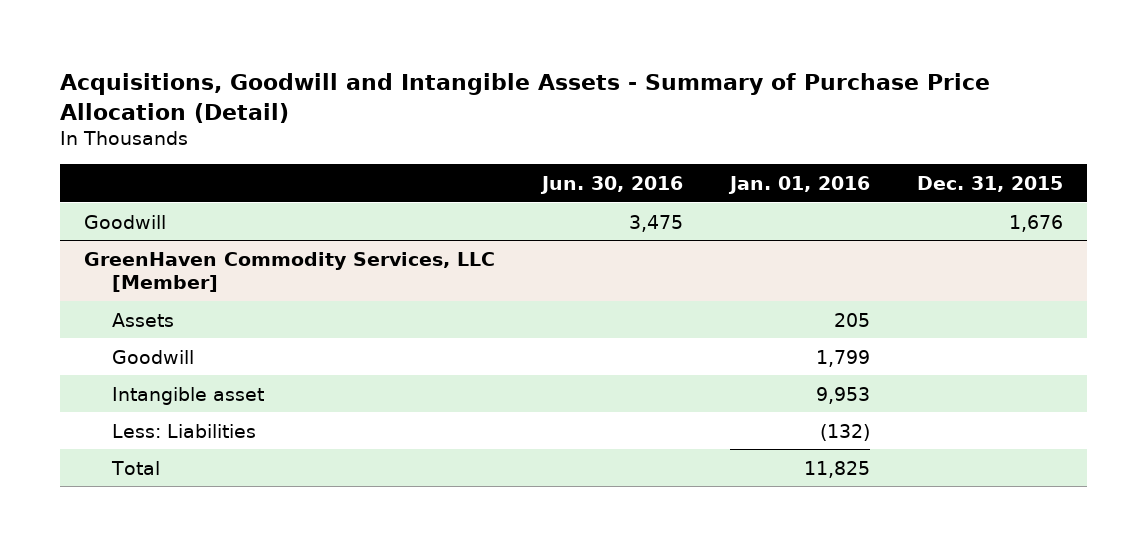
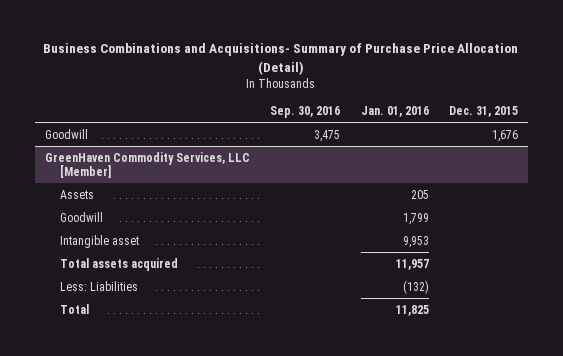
- Acquisitions, Goodwill and Intangible Assets - Summary of Purchase Price Allocation (Detail)
+ Business Combinations and Acquisitions- Summary of Purchase Price Allocation (Detail)
- | Jun. 30, 2016 | Jan. 01, 2016 | Dec. 31, 2015
+ | Sep. 30, 2016 | Jan. 01, 2016 | Dec. 31, 2015
@ GreenHaven Commodity Services, LLC [Member]
+ Total assets acquired | | 11,957 |

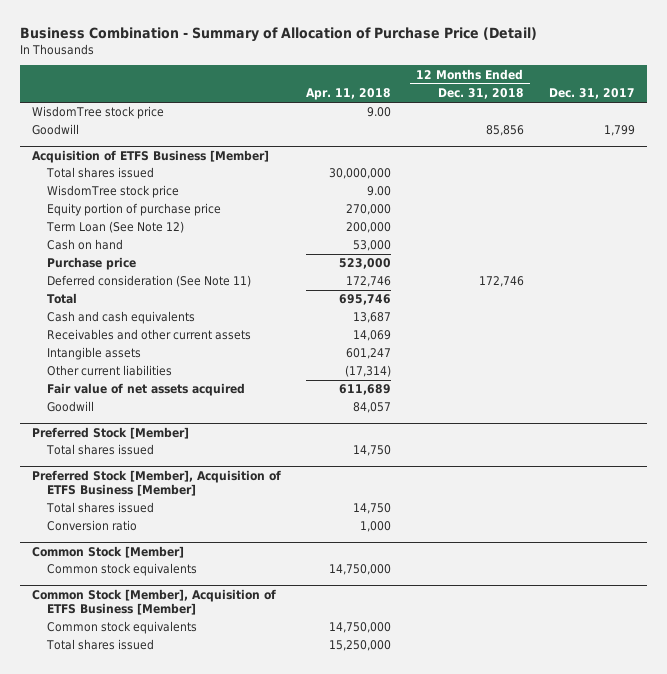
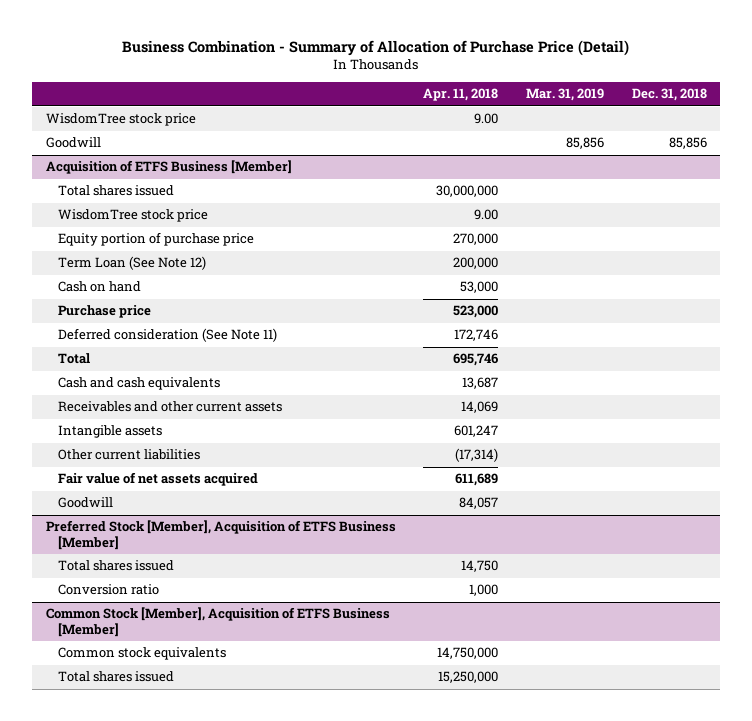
- | Apr. 11, 2018 | 12 Months Ended Dec. 31, 2018 | Dec. 31, 2017
+ | Apr. 11, 2018 | Mar. 31, 2019 | Dec. 31, 2018
- Preferred Stock [Member]
- Total shares issued | 14,750 | |
- Common Stock [Member]
- Common stock equivalents | 14,750,000 | |

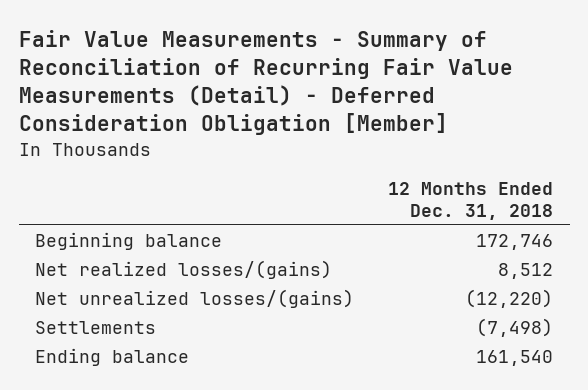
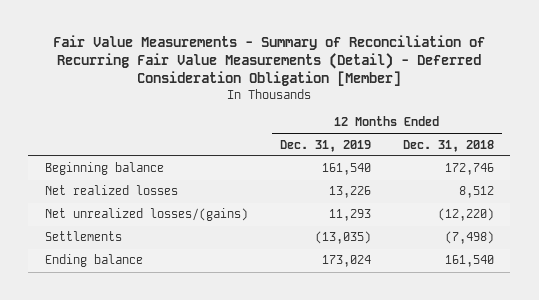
- | 12 Months Ended Dec. 31, 2018
+ | 12 Months Ended Dec. 31, 2019 | 12 Months Ended Dec. 31, 2018
- Net realized losses/(gains) | 8,512
+ Net realized losses | 13,226 | 8,512

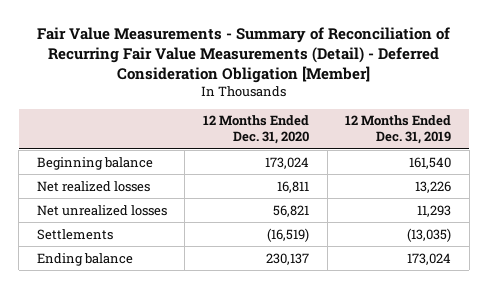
- | 12 Months Ended Dec. 31, 2019 | 12 Months Ended Dec. 31, 2018
+ | 12 Months Ended Dec. 31, 2020 | 12 Months Ended Dec. 31, 2019
- Net unrealized losses/(gains) | 11,293 | (12,220)
+ Net unrealized losses | 56,821 | 11,293

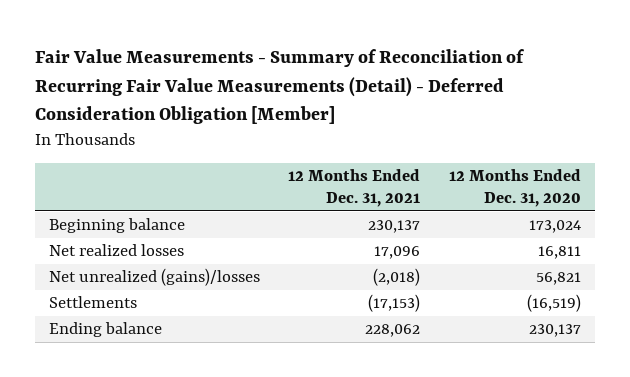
- | 12 Months Ended Dec. 31, 2020 | 12 Months Ended Dec. 31, 2019
+ | 12 Months Ended Dec. 31, 2021 | 12 Months Ended Dec. 31, 2020
- Net unrealized losses | 56,821 | 11,293
+ Net unrealized (gains)/losses | (2,018) | 56,821

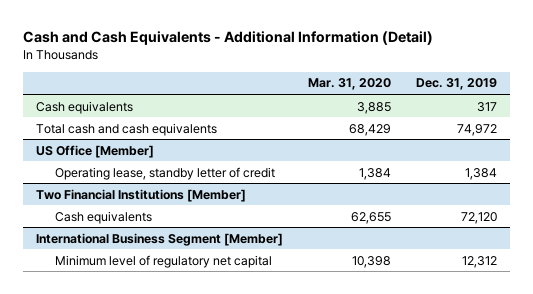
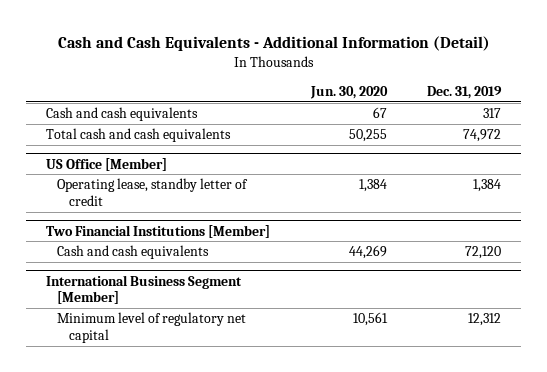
- | Mar. 31, 2020 | Dec. 31, 2019
+ | Jun. 30, 2020 | Dec. 31, 2019
- Cash equivalents | 3,885 | 317
+ Cash and cash equivalents | 67 | 317
@ Two Financial Institutions [Member]
- Cash equivalents | 62,655 | 72,120
+ Cash and cash equivalents | 44,269 | 72,120

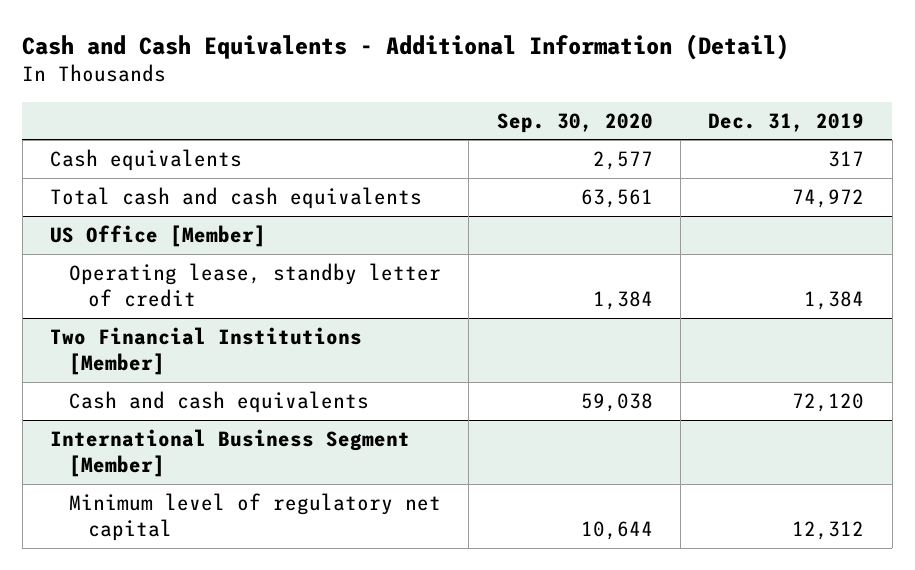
- | Jun. 30, 2020 | Dec. 31, 2019
+ | Sep. 30, 2020 | Dec. 31, 2019
- Cash and cash equivalents | 67 | 317
+ Cash equivalents | 2,577 | 317

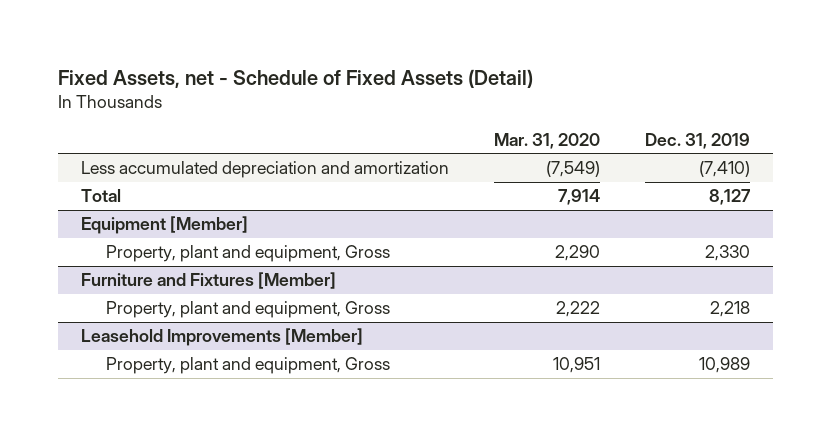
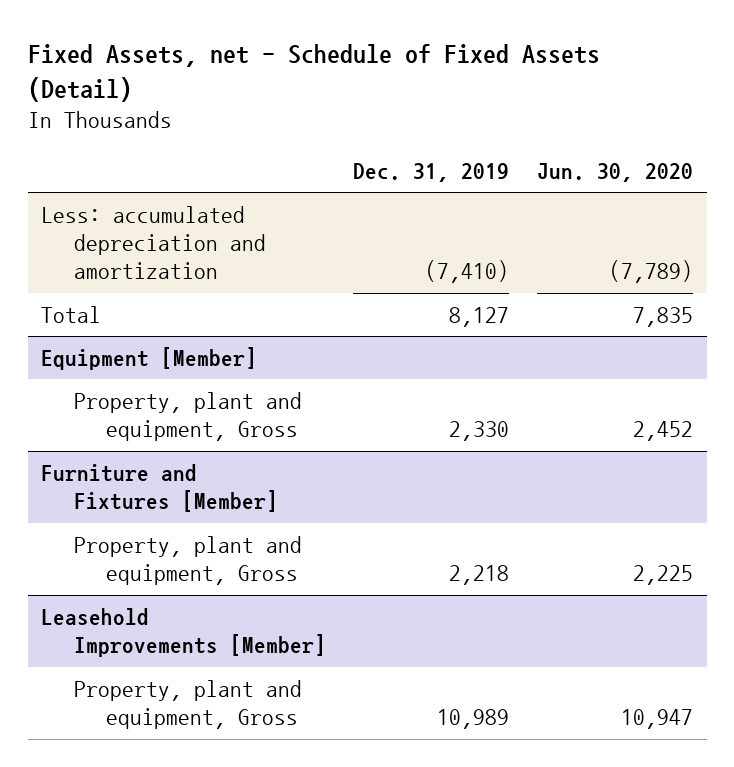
- | Mar. 31, 2020 | Dec. 31, 2019
+ | Dec. 31, 2019 | Jun. 30, 2020
- Less accumulated depreciation and amortization | (7,549) | (7,410)
+ Less: accumulated depreciation and amortization | (7,410) | (7,789)

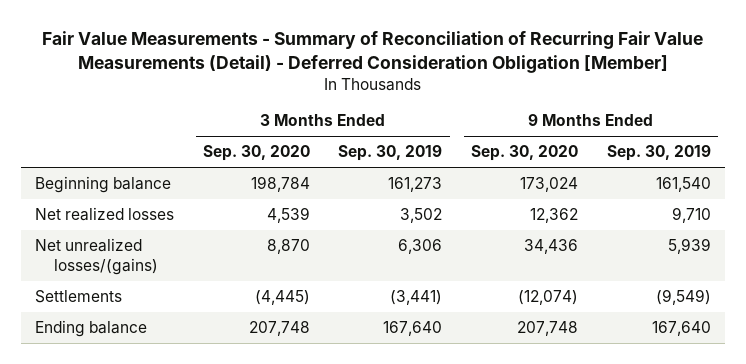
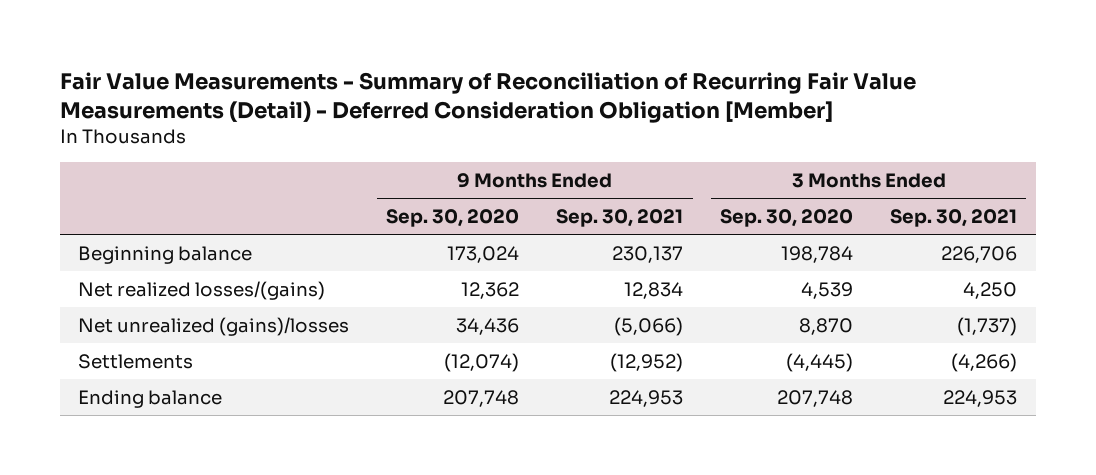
- | 3 Months Ended Sep. 30, 2020 | 3 Months Ended Sep. 30, 2019 | 9 Months Ended Sep. 30, 2020 | 9 Months Ended Sep. 30, 2019
+ | 9 Months Ended Sep. 30, 2020 | 9 Months Ended Sep. 30, 2021 | 3 Months Ended Sep. 30, 2020 | 3 Months Ended Sep. 30, 2021
- Net realized losses | 4,539 | 3,502 | 12,362 | 9,710
- Net unrealized losses/(gains) | 8,870 | 6,306 | 34,436 | 5,939
+ Net realized losses/(gains) | 12,362 | 12,834 | 4,539 | 4,250
+ Net unrealized (gains)/losses | 34,436 | (5,066) | 8,870 | (1,737)

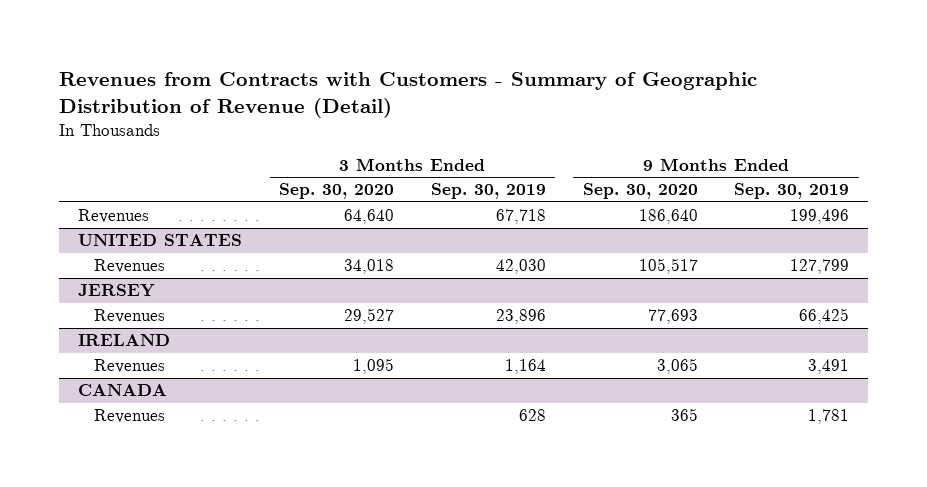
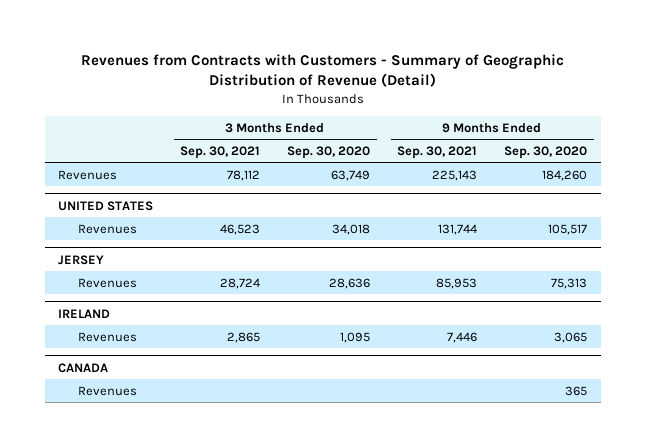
- | 3 Months Ended Sep. 30, 2020 | 3 Months Ended Sep. 30, 2019 | 9 Months Ended Sep. 30, 2020 | 9 Months Ended Sep. 30, 2019
+ | 3 Months Ended Sep. 30, 2021 | 3 Months Ended Sep. 30, 2020 | 9 Months Ended Sep. 30, 2021 | 9 Months Ended Sep. 30, 2020
- Revenues | 64,640 | 67,718 | 186,640 | 199,496
+ Revenues | 78,112 | 63,749 | 225,143 | 184,260
@ JERSEY
- Revenues | 29,527 | 23,896 | 77,693 | 66,425
+ Revenues | 28,724 | 28,636 | 85,953 | 75,313

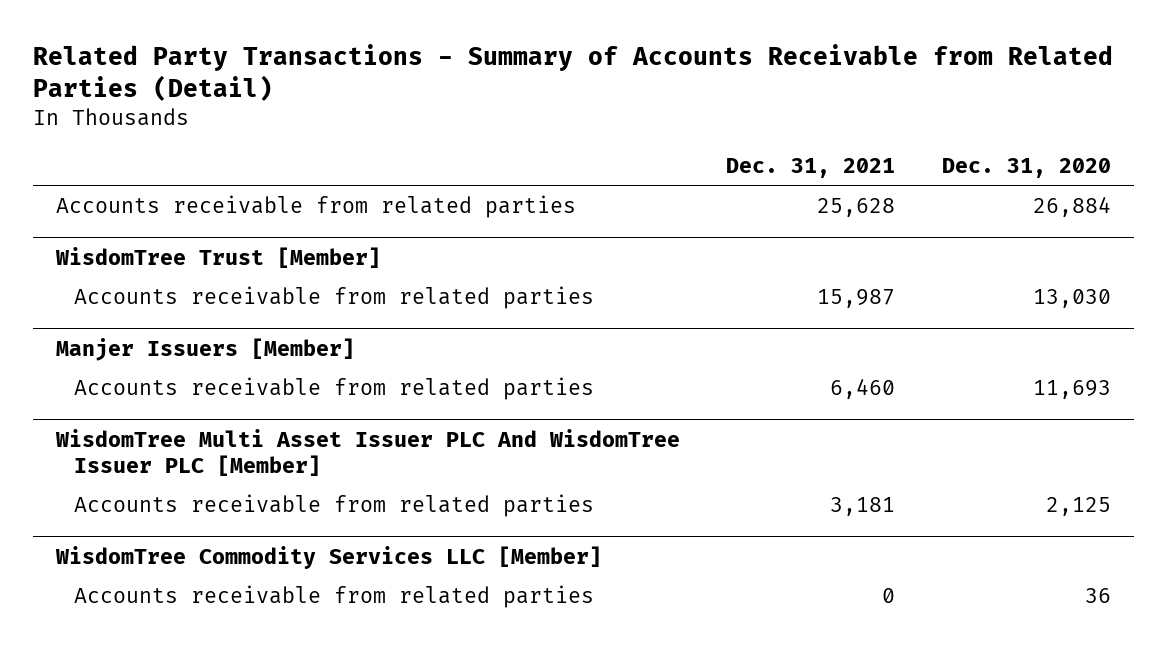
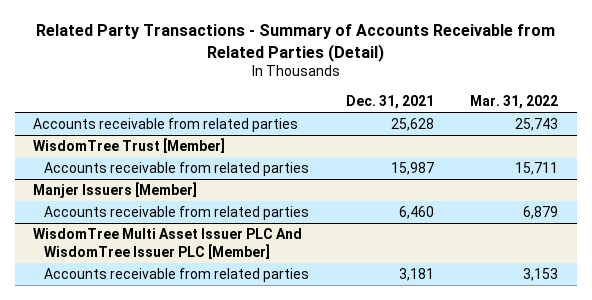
- | Dec. 31, 2021 | Dec. 31, 2020
+ | Dec. 31, 2021 | Mar. 31, 2022
- WisdomTree Commodity Services LLC [Member]
- Accounts receivable from related parties | 0 | 36

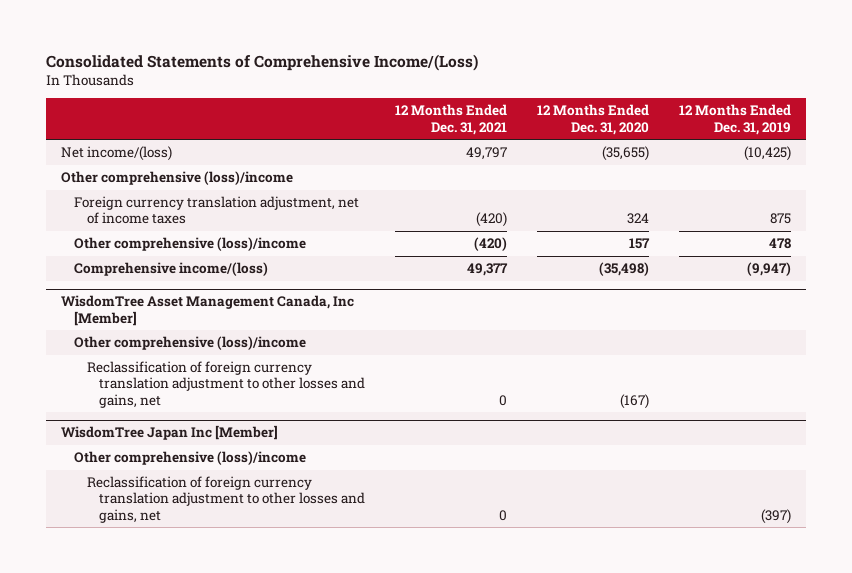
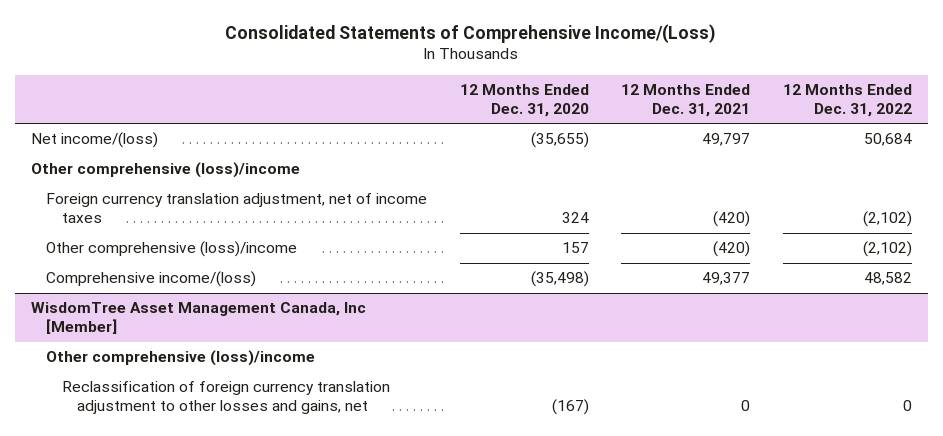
- | 12 Months Ended Dec. 31, 2021 | 12 Months Ended Dec. 31, 2020 | 12 Months Ended Dec. 31, 2019
+ | 12 Months Ended Dec. 31, 2020 | 12 Months Ended Dec. 31, 2021 | 12 Months Ended Dec. 31, 2022
- WisdomTree Japan Inc [Member]
- Other comprehensive (loss)/income
- Reclassification of foreign currency translation adjustment to other losses and gains, net | 0 | | (397)

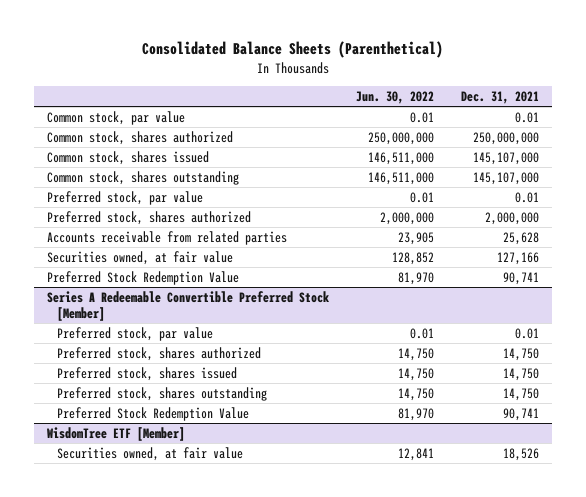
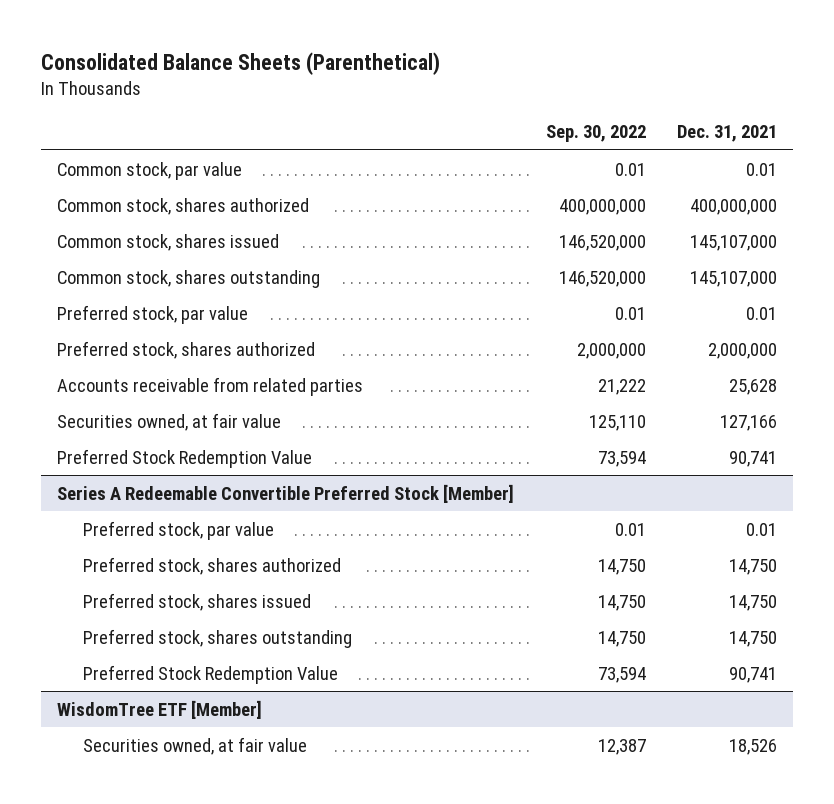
- | Jun. 30, 2022 | Dec. 31, 2021
+ | Sep. 30, 2022 | Dec. 31, 2021
- Common stock, shares authorized | 250,000,000 | 250,000,000
+ Common stock, shares authorized | 400,000,000 | 400,000,000

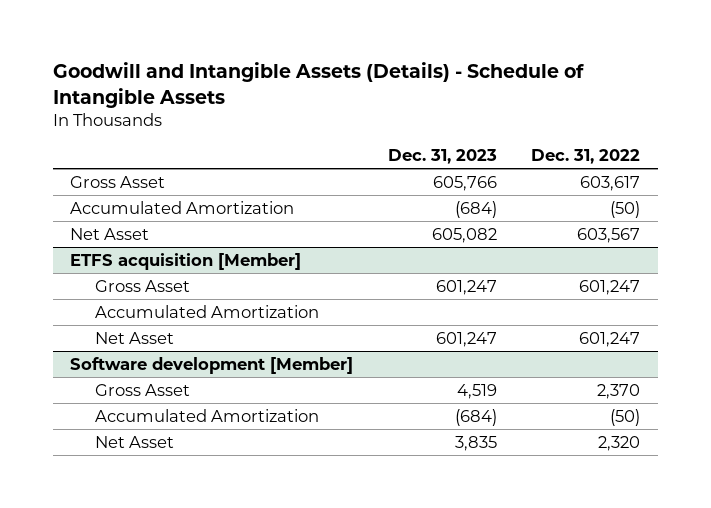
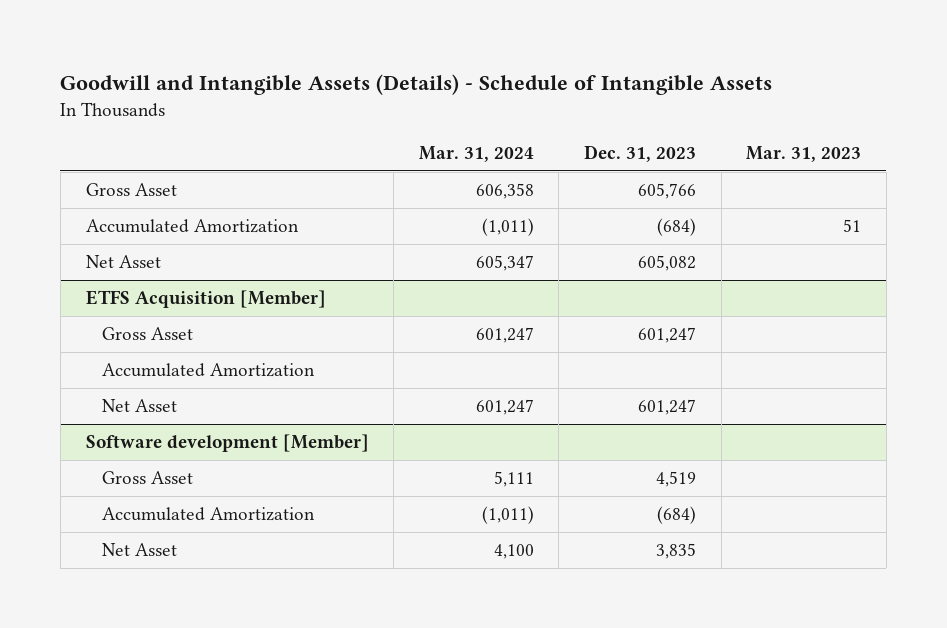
- | Dec. 31, 2023 | Dec. 31, 2022
+ | Mar. 31, 2024 | Dec. 31, 2023 | Mar. 31, 2023
- ETFS acquisition [Member]
+ ETFS Acquisition [Member]

